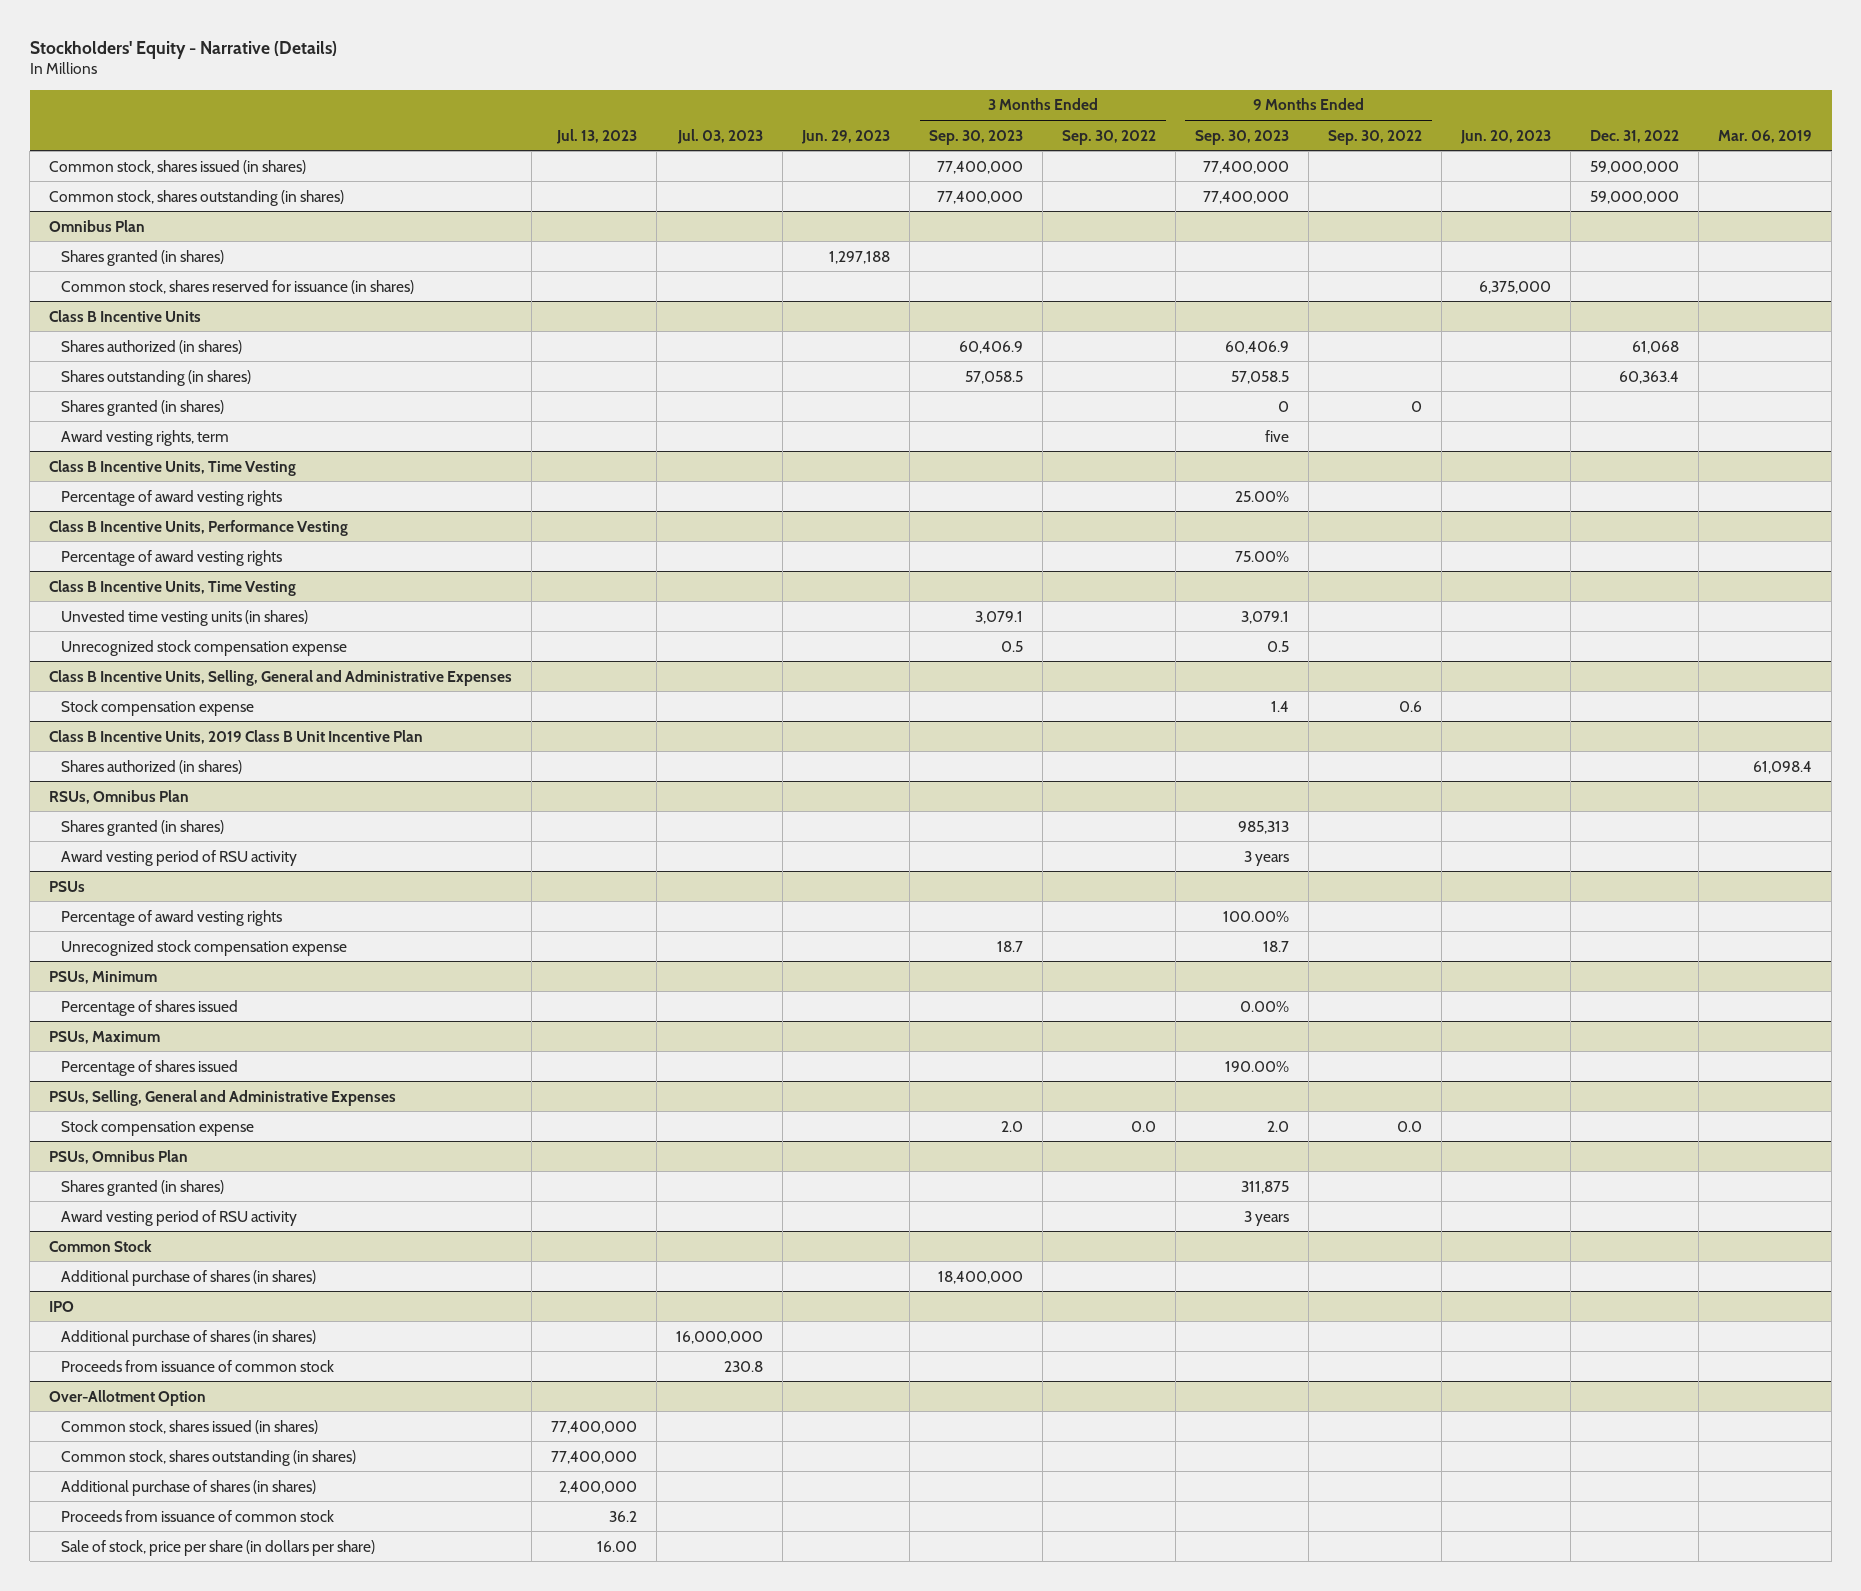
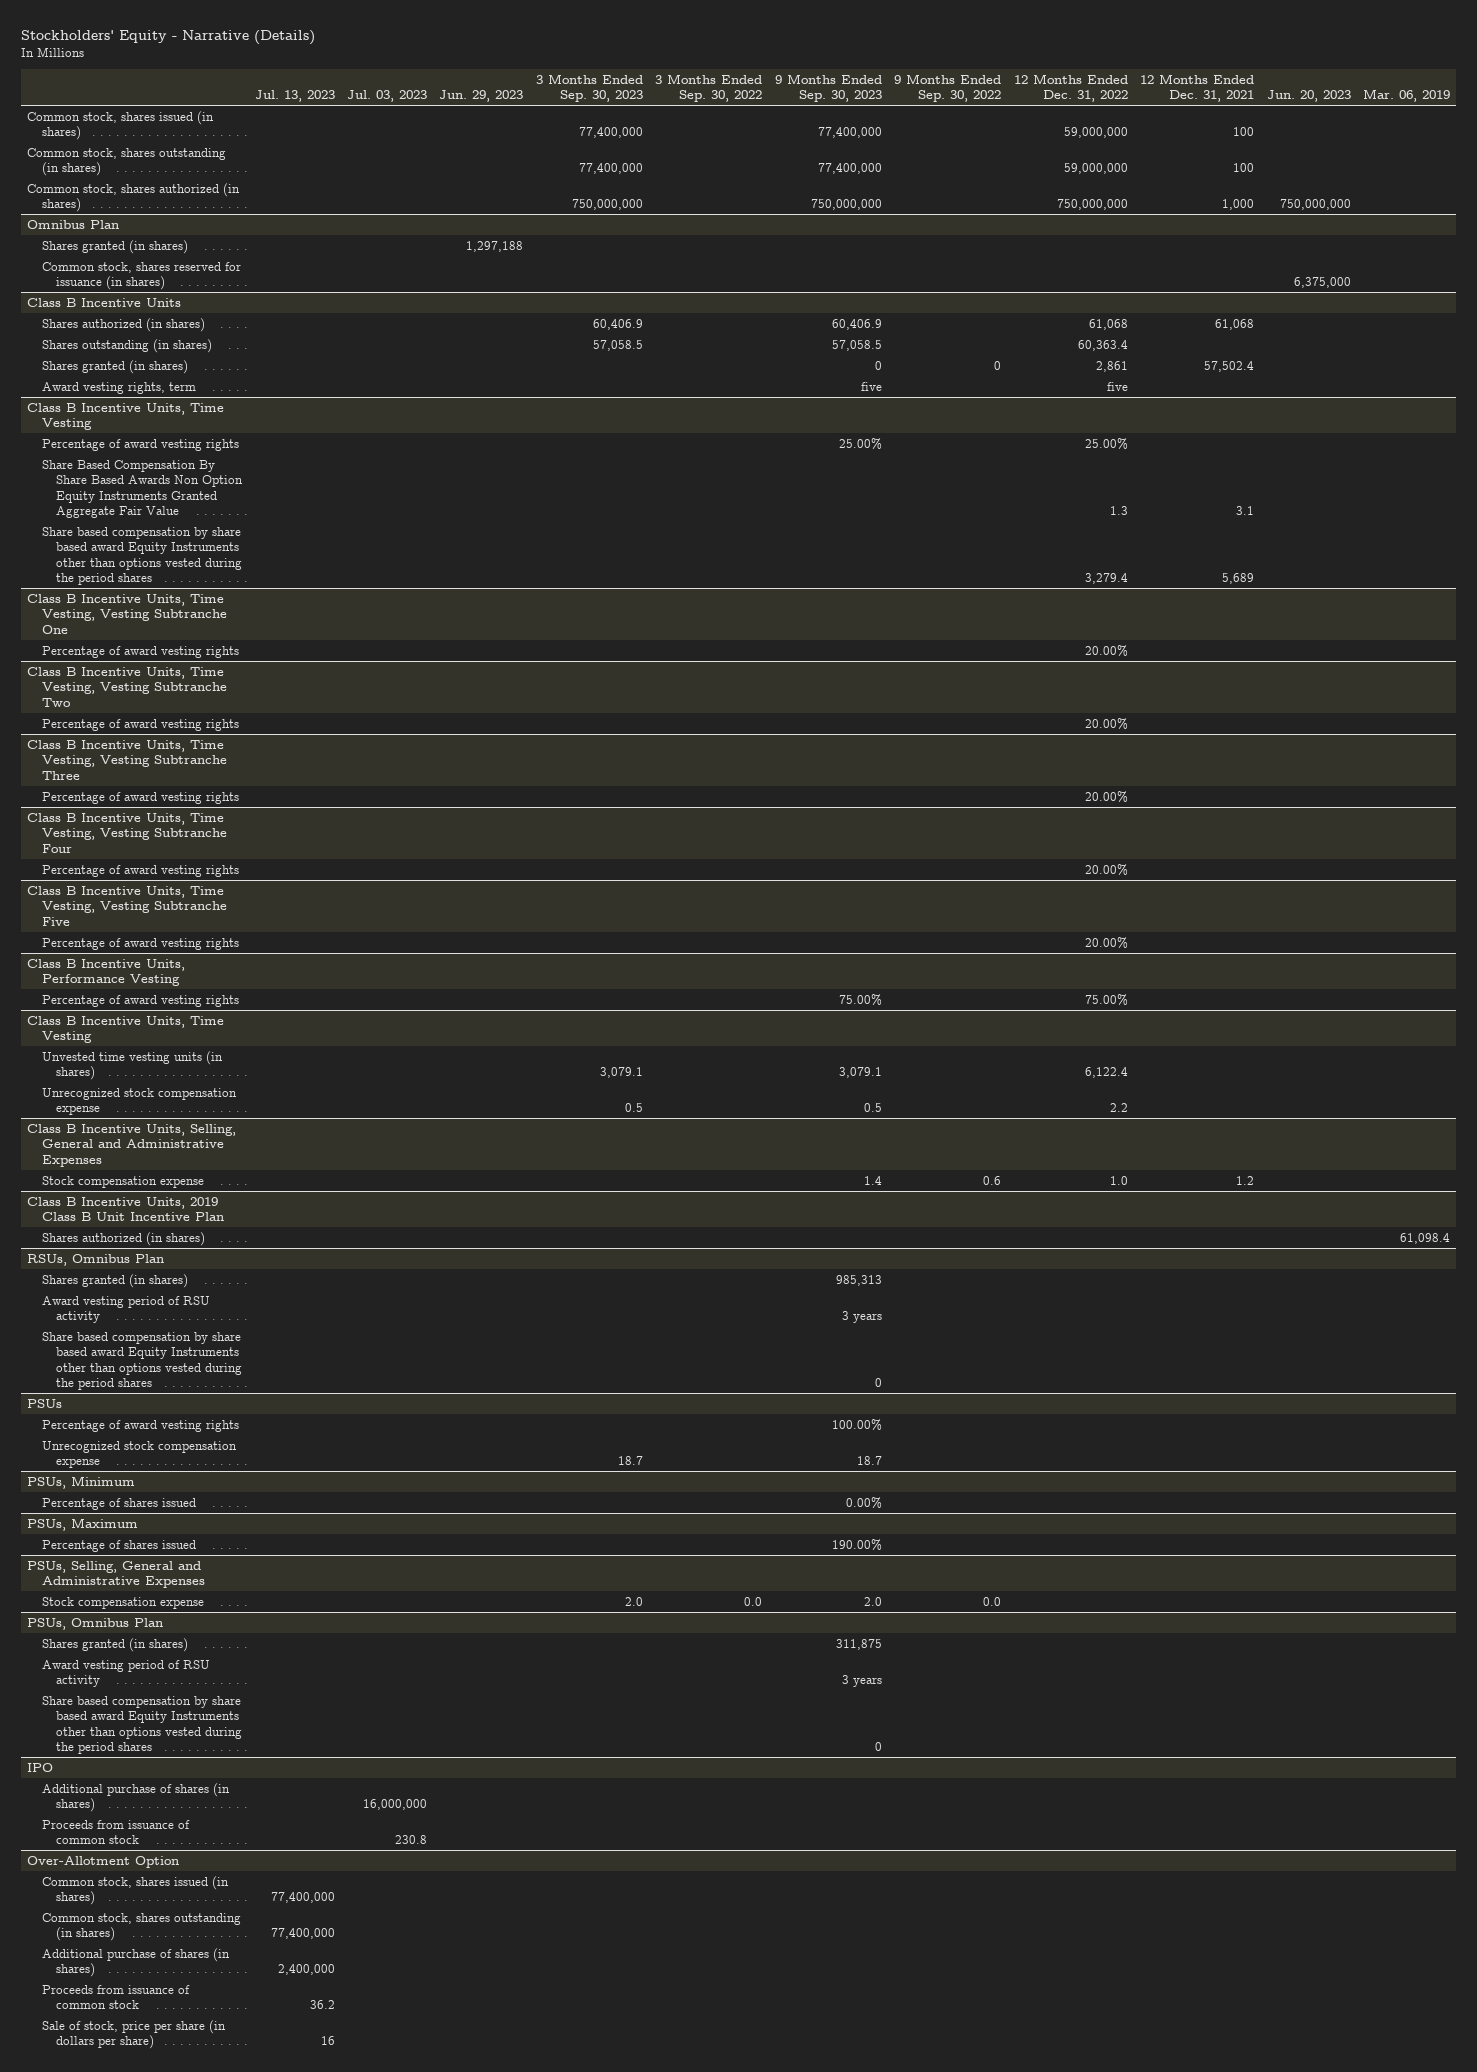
- | Jul. 13, 2023 | Jul. 03, 2023 | Jun. 29, 2023 | 3 Months Ended Sep. 30, 2023 | 3 Months Ended Sep. 30, 2022 | 9 Months Ended Sep. 30, 2023 | 9 Months Ended Sep. 30, 2022 | Jun. 20, 2023 | Dec. 31, 2022 | Mar. 06, 2019
+ | Jul. 13, 2023 | Jul. 03, 2023 | Jun. 29, 2023 | 3 Months Ended Sep. 30, 2023 | 3 Months Ended Sep. 30, 2022 | 9 Months Ended Sep. 30, 2023 | 9 Months Ended Sep. 30, 2022 | 12 Months Ended Dec. 31, 2022 | 12 Months Ended Dec. 31, 2021 | Jun. 20, 2023 | Mar. 06, 2019
+ Common stock, shares authorized (in shares) | | | | 750,000,000 | | 750,000,000 | | 750,000,000 | 1,000 | 750,000,000 |
@ Class B Incentive Units, Time Vesting
+ Share Based Compensation By Share Based Awards Non Option Equity Instruments Granted Aggregate Fair Value | | | | | | | | 1.3 | 3.1 | |
+ Share based compensation by share based award Equity Instruments other than options vested during the period shares | | | | | | | | 3,279.4 | 5,689 | |
+ Class B Incentive Units, Time Vesting, Vesting Subtranche One
+ Percentage of award vesting rights | | | | | | | | 20.00% | | |
+ Class B Incentive Units, Time Vesting, Vesting Subtranche Two
+ Percentage of award vesting rights | | | | | | | | 20.00% | | |
+ Class B Incentive Units, Time Vesting, Vesting Subtranche Three
+ Percentage of award vesting rights | | | | | | | | 20.00% | | |
+ Class B Incentive Units, Time Vesting, Vesting Subtranche Four
+ Percentage of award vesting rights | | | | | | | | 20.00% | | |
+ Class B Incentive Units, Time Vesting, Vesting Subtranche Five
+ Percentage of award vesting rights | | | | | | | | 20.00% | | |
@ RSUs, Omnibus Plan
+ Share based compensation by share based award Equity Instruments other than options vested during the period shares | | | | | | 0 | | | | |
- Common Stock
- Additional purchase of shares (in shares) | | | | 18,400,000 | | | | | |
@ PSUs, Omnibus Plan
+ Share based compensation by share based award Equity Instruments other than options vested during the period shares | | | | | | 0 | | | | |
@ Over-Allotment Option
- Sale of stock, price per share (in dollars per share) | 16.00 | | | | | | | | |
+ Sale of stock, price per share (in dollars per share) | 16 | | | | | | | | | |

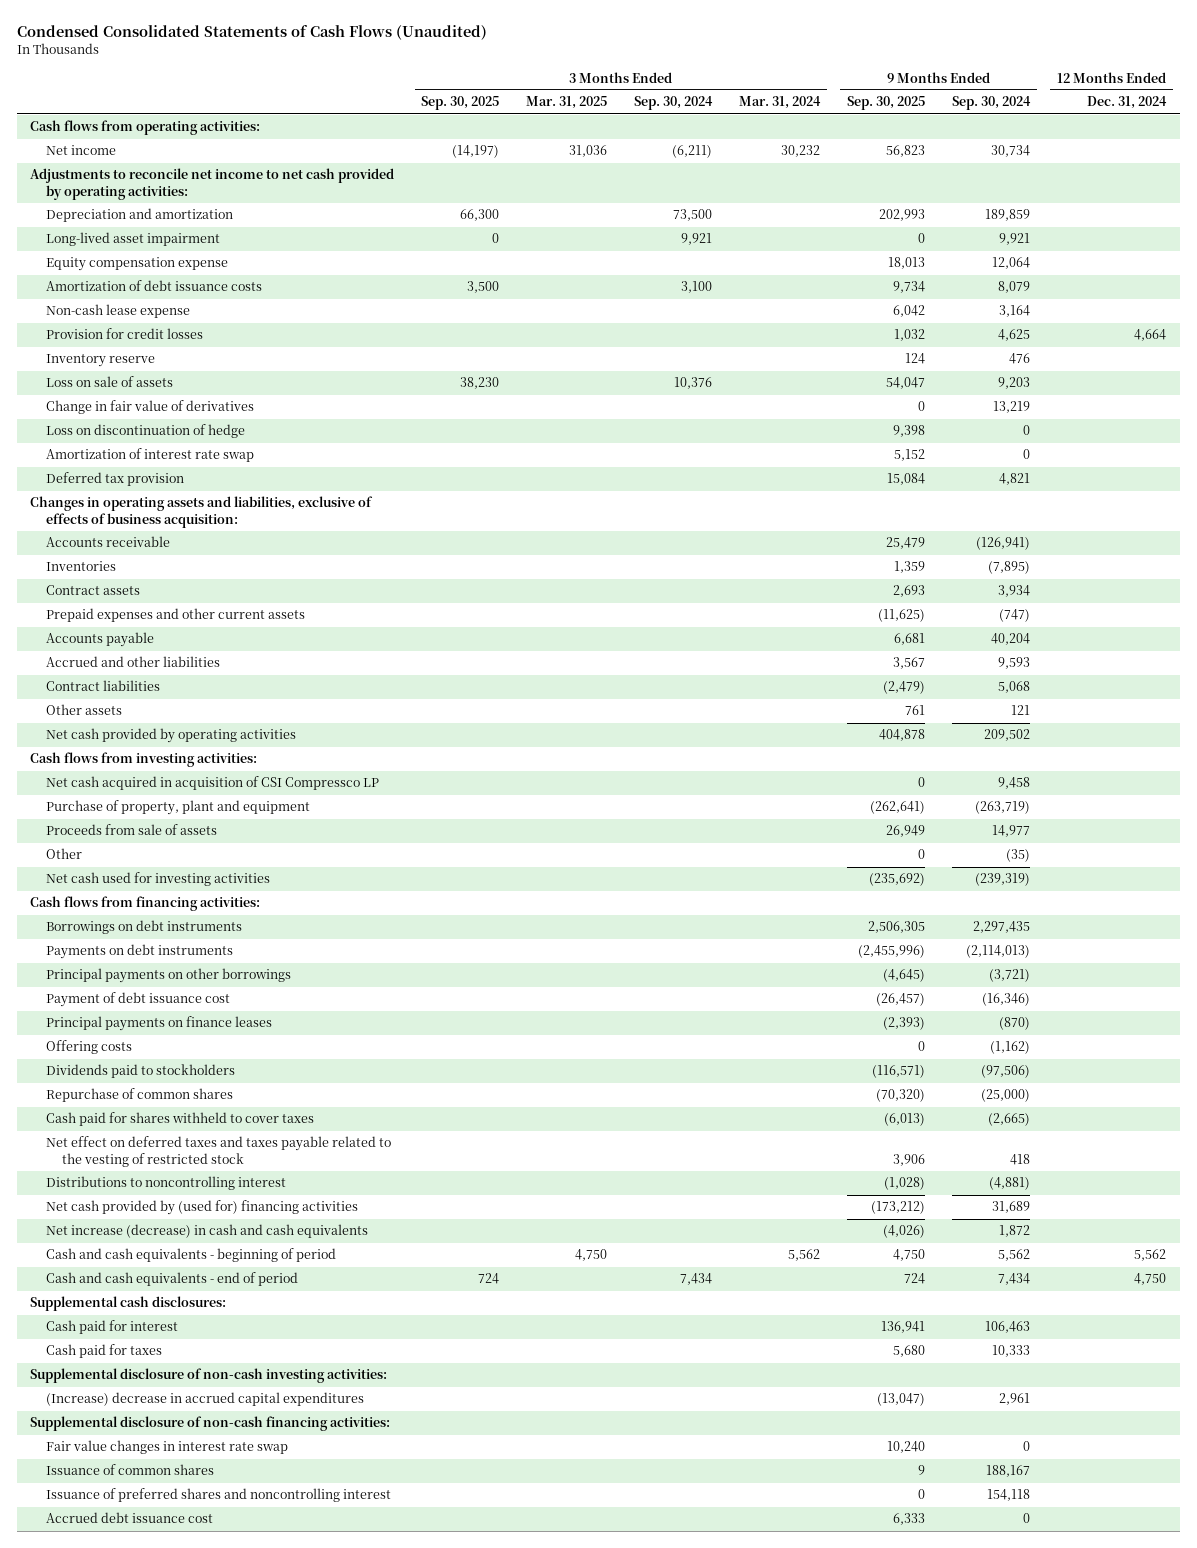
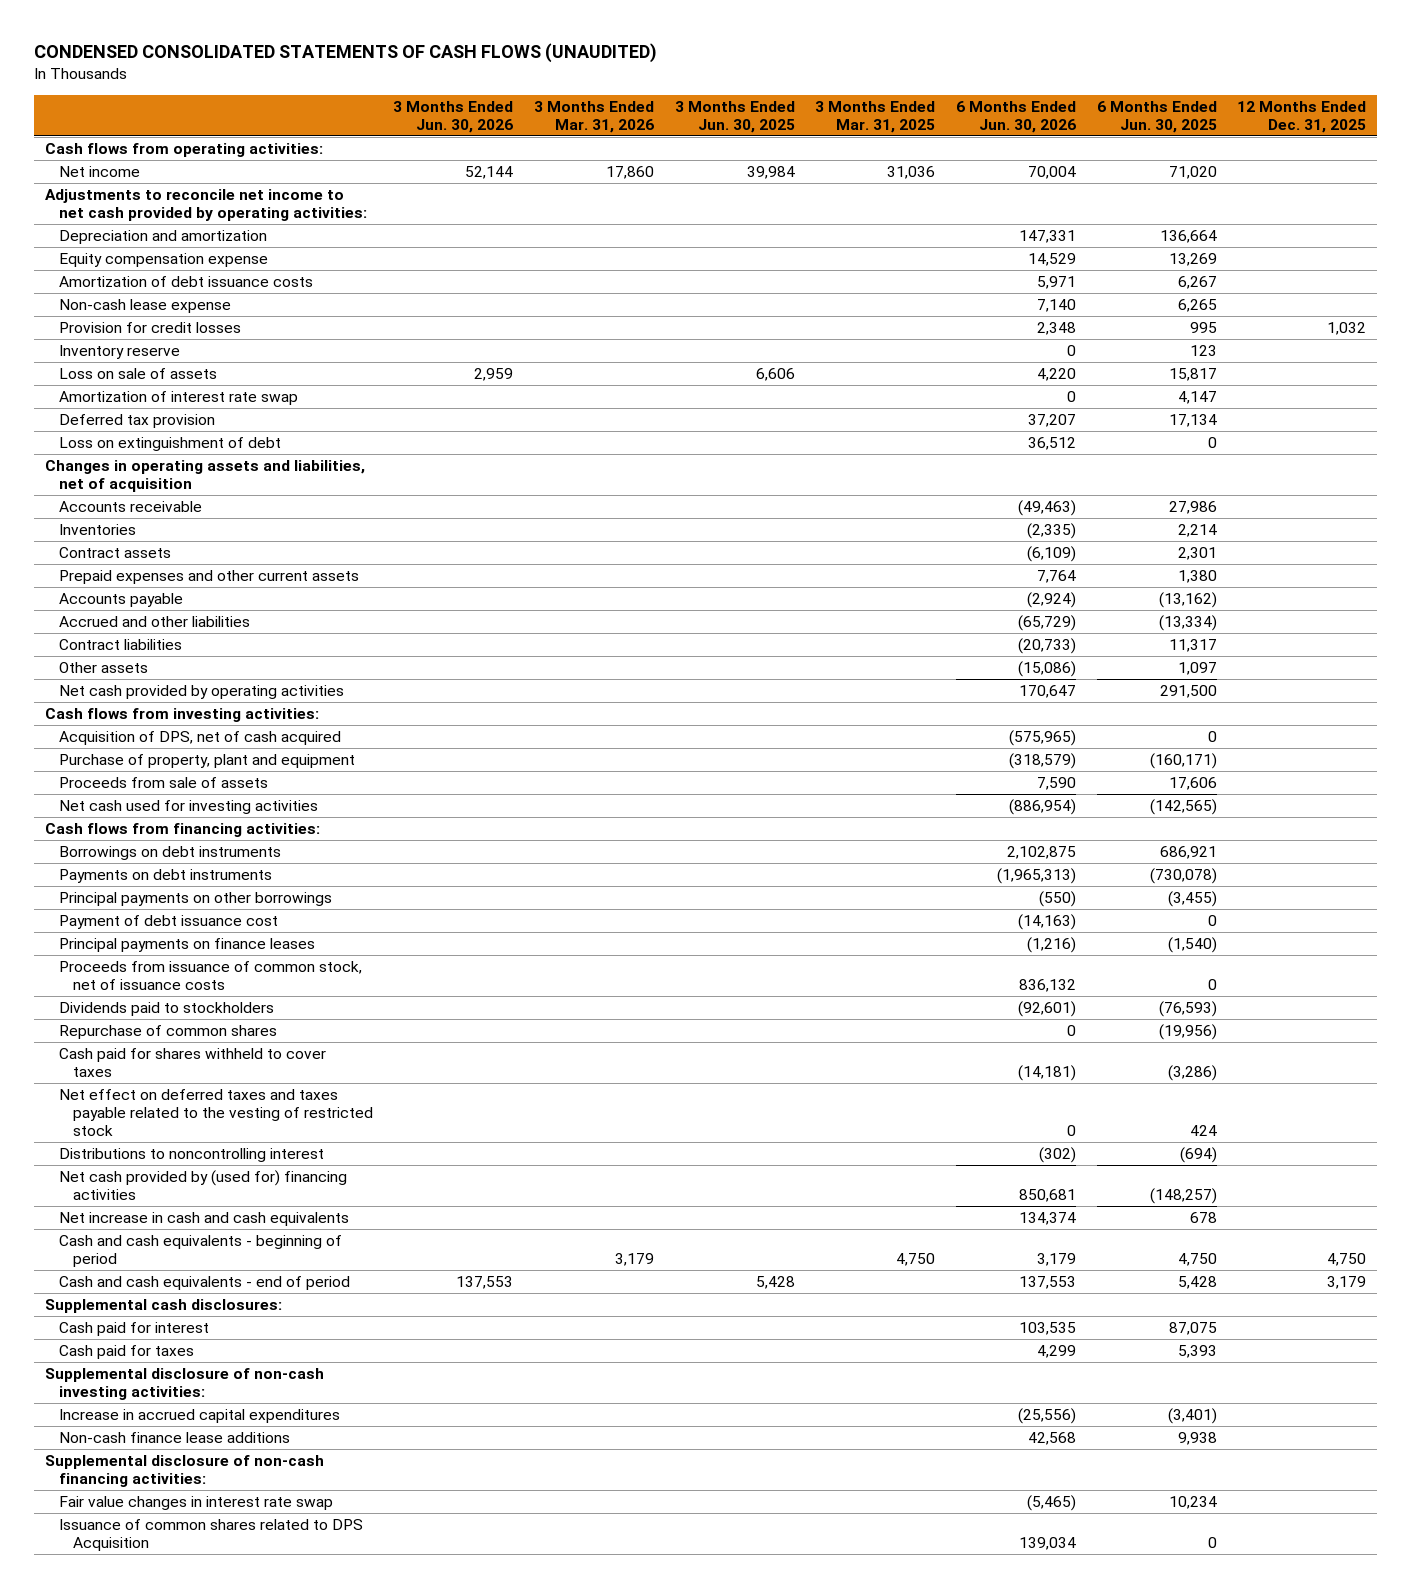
- Condensed Consolidated Statements of Cash Flows (Unaudited)
+ CONDENSED CONSOLIDATED STATEMENTS OF CASH FLOWS (UNAUDITED)
- | 3 Months Ended Sep. 30, 2025 | 3 Months Ended Mar. 31, 2025 | 3 Months Ended Sep. 30, 2024 | 3 Months Ended Mar. 31, 2024 | 9 Months Ended Sep. 30, 2025 | 9 Months Ended Sep. 30, 2024 | 12 Months Ended Dec. 31, 2024
+ | 3 Months Ended Jun. 30, 2026 | 3 Months Ended Mar. 31, 2026 | 3 Months Ended Jun. 30, 2025 | 3 Months Ended Mar. 31, 2025 | 6 Months Ended Jun. 30, 2026 | 6 Months Ended Jun. 30, 2025 | 12 Months Ended Dec. 31, 2025
- Long-lived asset impairment | 0 | | 9,921 | | 0 | 9,921 |
- Change in fair value of derivatives | | | | | 0 | 13,219 |
- Loss on discontinuation of hedge | | | | | 9,398 | 0 |
- Changes in operating assets and liabilities, exclusive of effects of business acquisition:
+ Loss on extinguishment of debt | | | | | 36,512 | 0 |
+ Changes in operating assets and liabilities, net of acquisition
- Net cash acquired in acquisition of CSI Compressco LP | | | | | 0 | 9,458 |
+ Acquisition of DPS, net of cash acquired | | | | | (575,965) | 0 |
- Other | | | | | 0 | (35) |
- Offering costs | | | | | 0 | (1,162) |
+ Proceeds from issuance of common stock, net of issuance costs | | | | | 836,132 | 0 |
- Net increase (decrease) in cash and cash equivalents | | | | | (4,026) | 1,872 |
+ Net increase in cash and cash equivalents | | | | | 134,374 | 678 |
- (Increase) decrease in accrued capital expenditures | | | | | (13,047) | 2,961 |
+ Increase in accrued capital expenditures | | | | | (25,556) | (3,401) |
+ Non-cash finance lease additions | | | | | 42,568 | 9,938 |
- Issuance of common shares | | | | | 9 | 188,167 |
- Issuance of preferred shares and noncontrolling interest | | | | | 0 | 154,118 |
- Accrued debt issuance cost | | | | | 6,333 | 0 |
+ Issuance of common shares related to DPS Acquisition | | | | | 139,034 | 0 |

